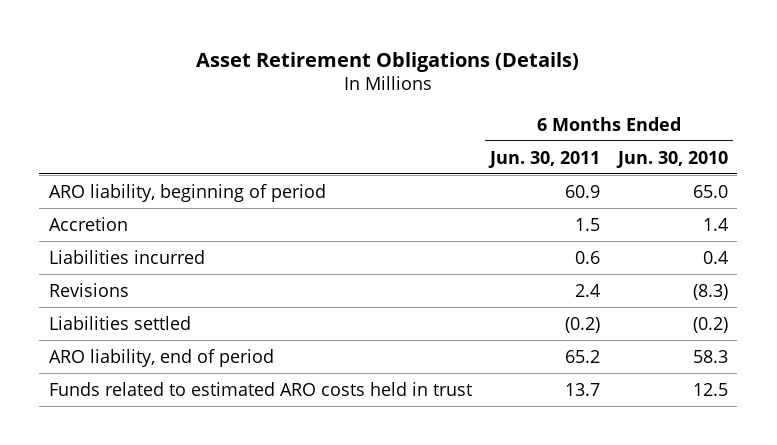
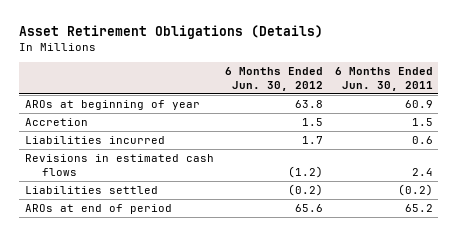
- | 6 Months Ended Jun. 30, 2011 | 6 Months Ended Jun. 30, 2010
+ | 6 Months Ended Jun. 30, 2012 | 6 Months Ended Jun. 30, 2011
- ARO liability, beginning of period | 60.9 | 65.0
+ AROs at beginning of year | 63.8 | 60.9
- Revisions | 2.4 | (8.3)
+ Revisions in estimated cash flows | (1.2) | 2.4
- ARO liability, end of period | 65.2 | 58.3
- Funds related to estimated ARO costs held in trust | 13.7 | 12.5
+ AROs at end of period | 65.6 | 65.2

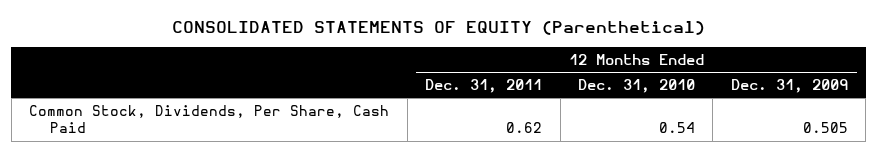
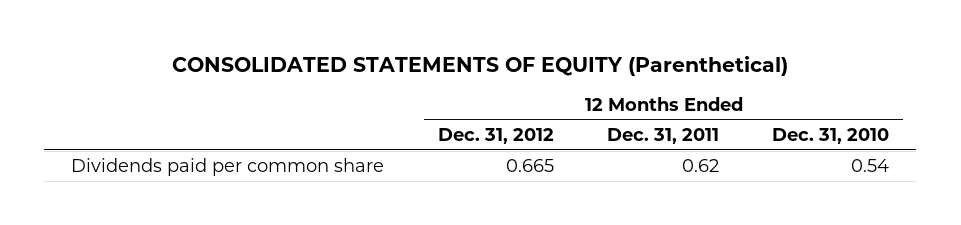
- | 12 Months Ended Dec. 31, 2011 | 12 Months Ended Dec. 31, 2010 | 12 Months Ended Dec. 31, 2009
+ | 12 Months Ended Dec. 31, 2012 | 12 Months Ended Dec. 31, 2011 | 12 Months Ended Dec. 31, 2010
- Common Stock, Dividends, Per Share, Cash Paid | 0.62 | 0.54 | 0.505
+ Dividends paid per common share | 0.665 | 0.62 | 0.54

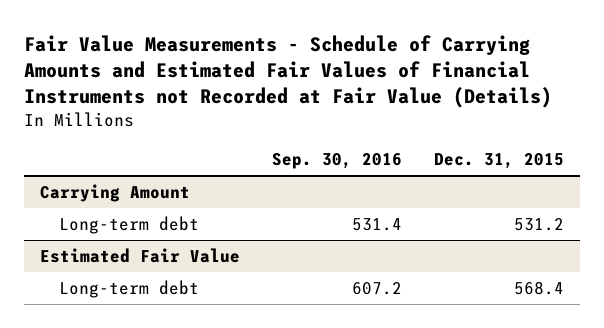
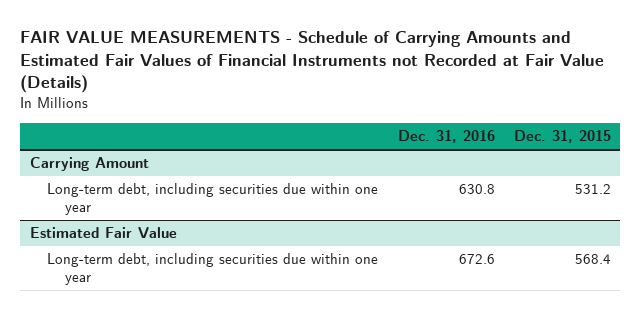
- Fair Value Measurements - Schedule of Carrying Amounts and Estimated Fair Values of Financial Instruments not Recorded at Fair Value (Details)
+ FAIR VALUE MEASUREMENTS - Schedule of Carrying Amounts and Estimated Fair Values of Financial Instruments not Recorded at Fair Value (Details)
- | Sep. 30, 2016 | Dec. 31, 2015
+ | Dec. 31, 2016 | Dec. 31, 2015
@ Carrying Amount
- Long-term debt | 531.4 | 531.2
+ Long-term debt, including securities due within one year | 630.8 | 531.2
@ Estimated Fair Value
- Long-term debt | 607.2 | 568.4
+ Long-term debt, including securities due within one year | 672.6 | 568.4

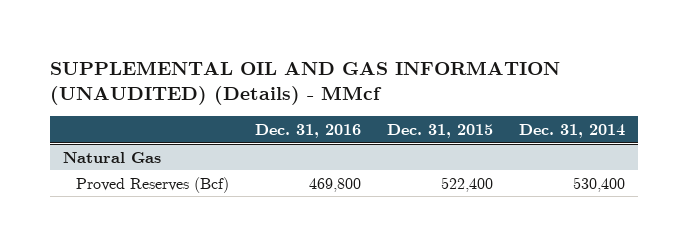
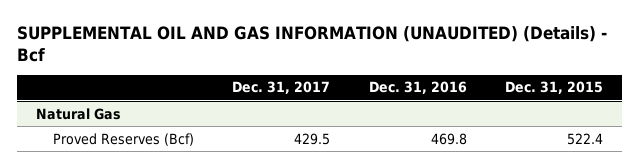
- SUPPLEMENTAL OIL AND GAS INFORMATION (UNAUDITED) (Details) - MMcf
+ SUPPLEMENTAL OIL AND GAS INFORMATION (UNAUDITED) (Details) - Bcf
- | Dec. 31, 2016 | Dec. 31, 2015 | Dec. 31, 2014
+ | Dec. 31, 2017 | Dec. 31, 2016 | Dec. 31, 2015
@ Natural Gas
- Proved Reserves (Bcf) | 469,800 | 522,400 | 530,400
+ Proved Reserves (Bcf) | 429.5 | 469.8 | 522.4

